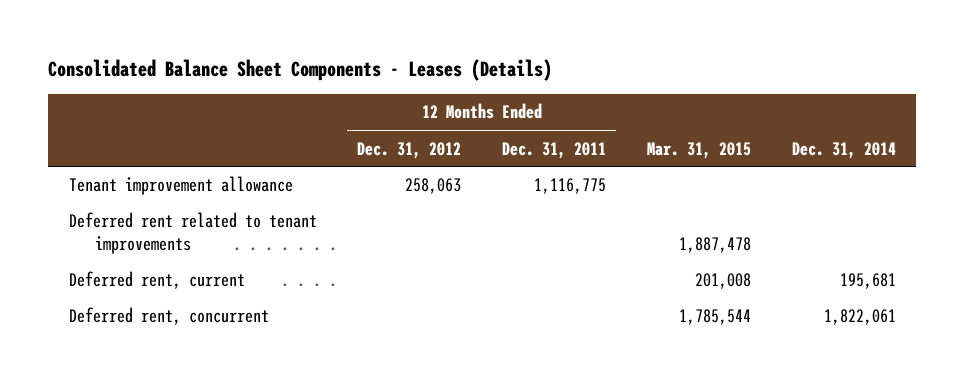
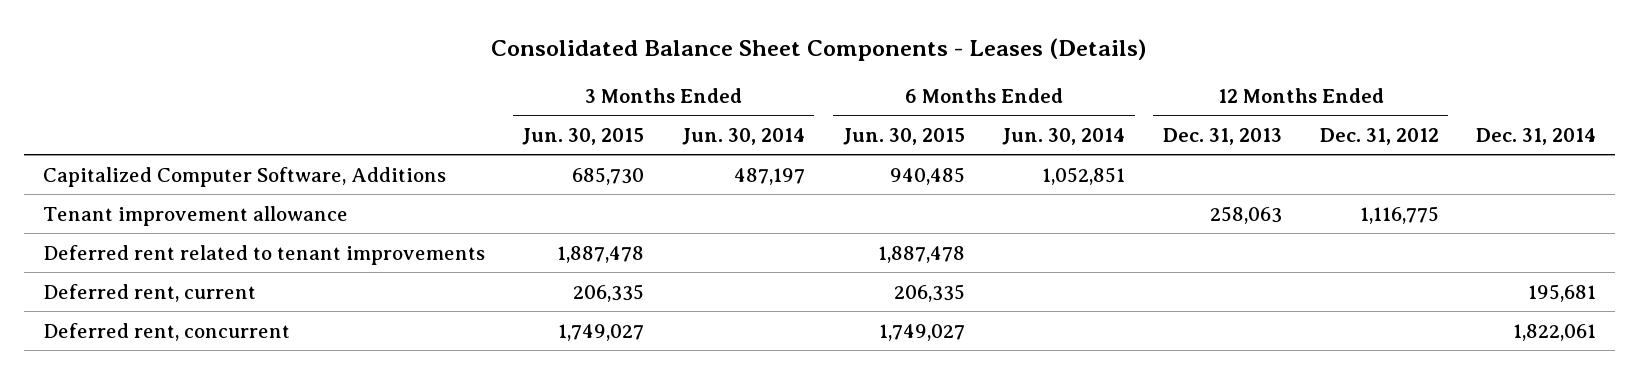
- | 12 Months Ended Dec. 31, 2012 | 12 Months Ended Dec. 31, 2011 | Mar. 31, 2015 | Dec. 31, 2014
+ | 3 Months Ended Jun. 30, 2015 | 3 Months Ended Jun. 30, 2014 | 6 Months Ended Jun. 30, 2015 | 6 Months Ended Jun. 30, 2014 | 12 Months Ended Dec. 31, 2013 | 12 Months Ended Dec. 31, 2012 | Dec. 31, 2014
- Tenant improvement allowance | 258,063 | 1,116,775 | |
+ Capitalized Computer Software, Additions | 685,730 | 487,197 | 940,485 | 1,052,851 | | |
+ Tenant improvement allowance | | | | | 258,063 | 1,116,775 |

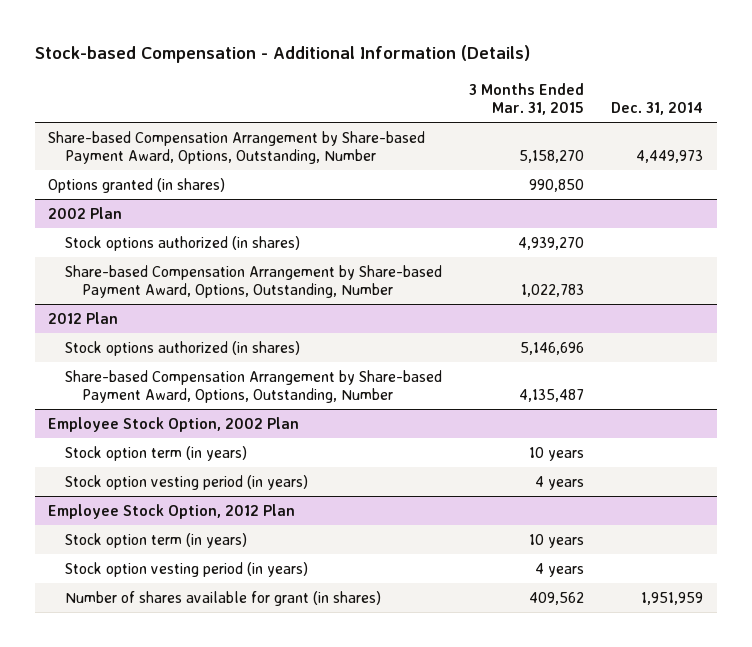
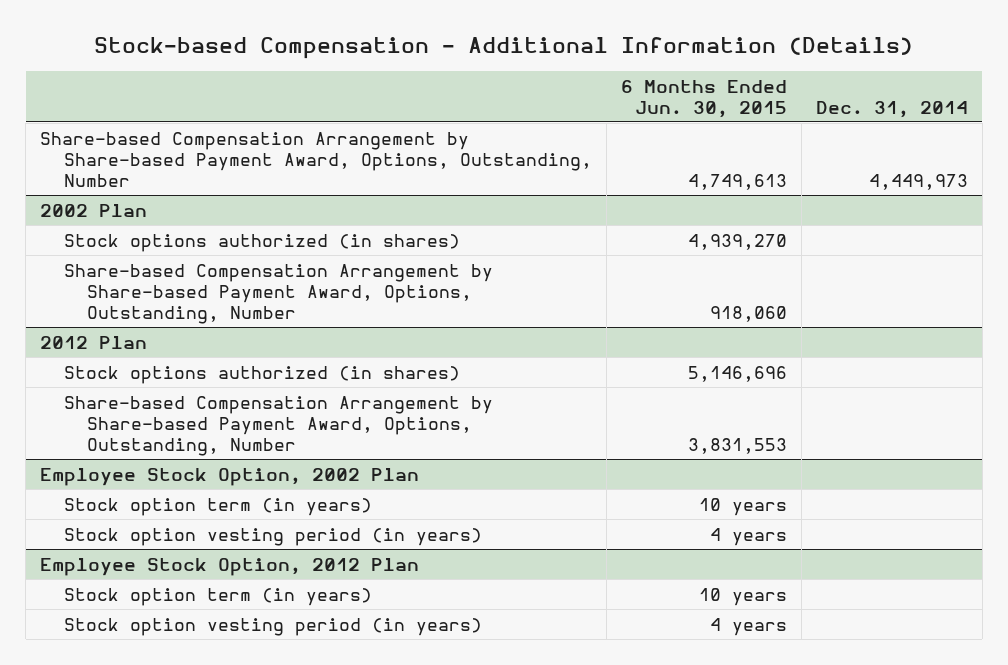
- | 3 Months Ended Mar. 31, 2015 | Dec. 31, 2014
+ | 6 Months Ended Jun. 30, 2015 | Dec. 31, 2014
- Options granted (in shares) | 990,850 |
@ Employee Stock Option, 2012 Plan
- Number of shares available for grant (in shares) | 409,562 | 1,951,959

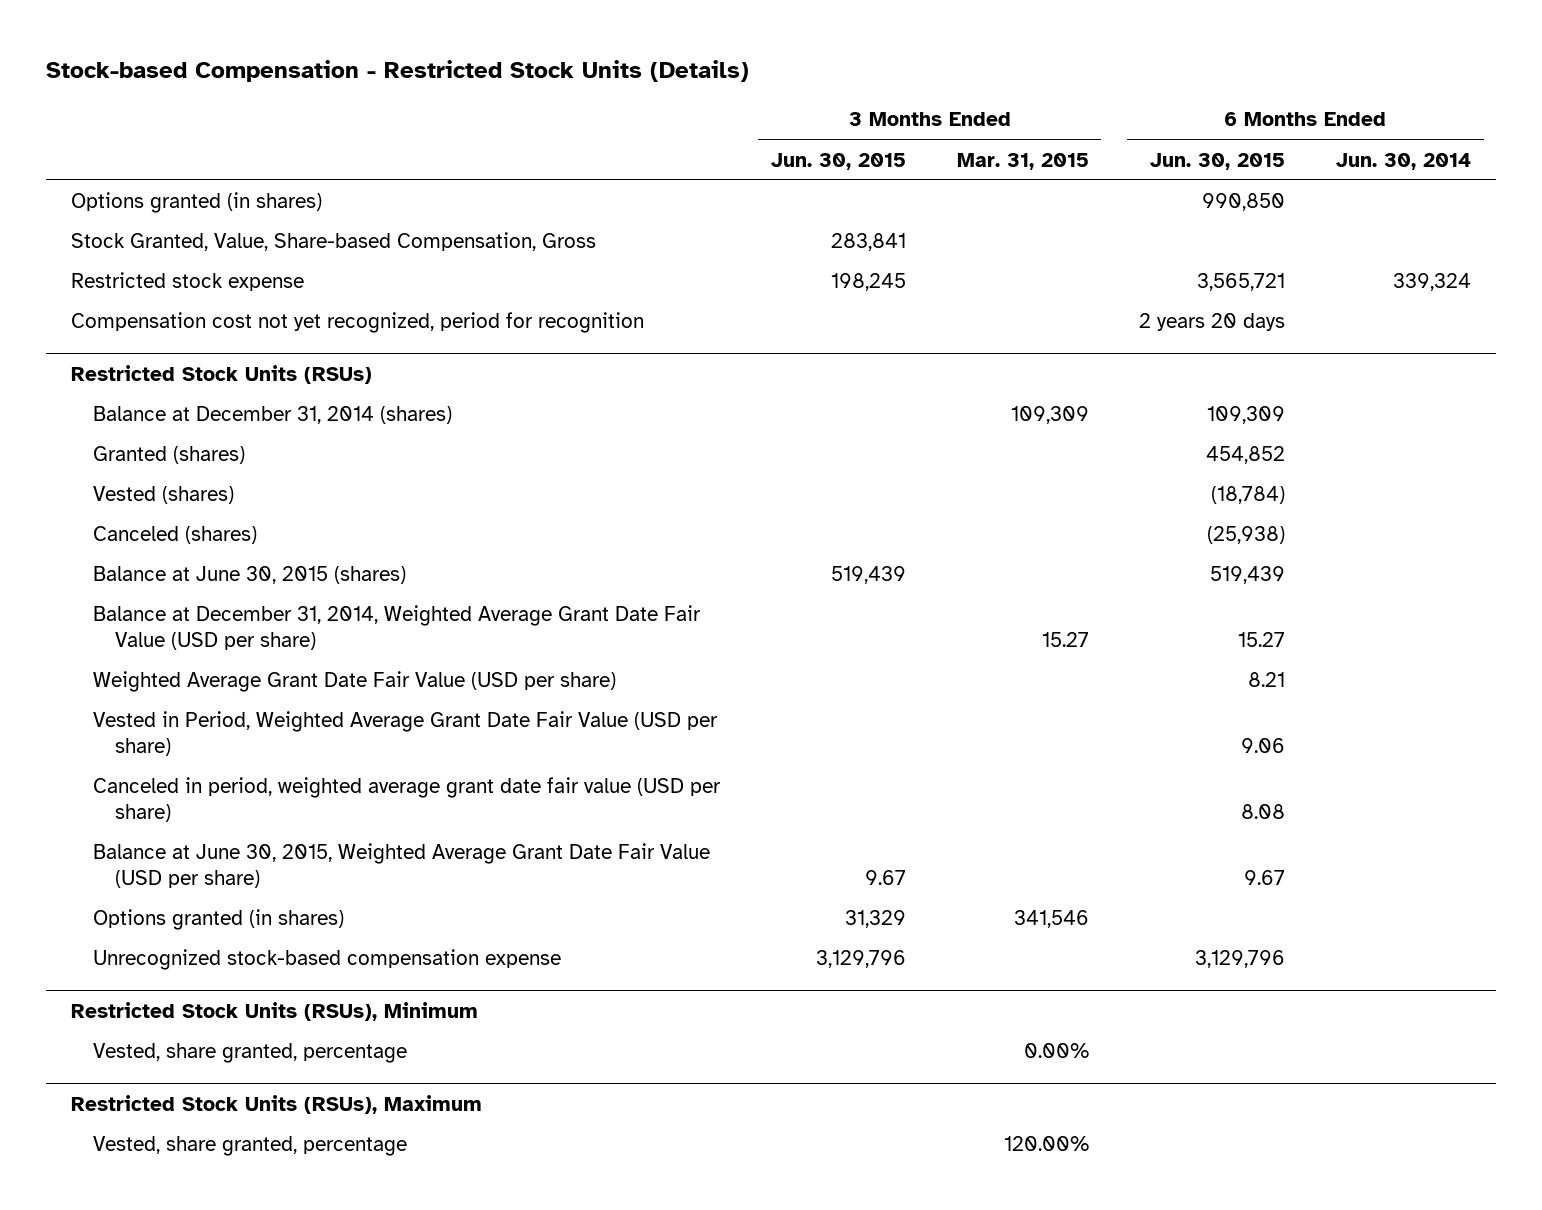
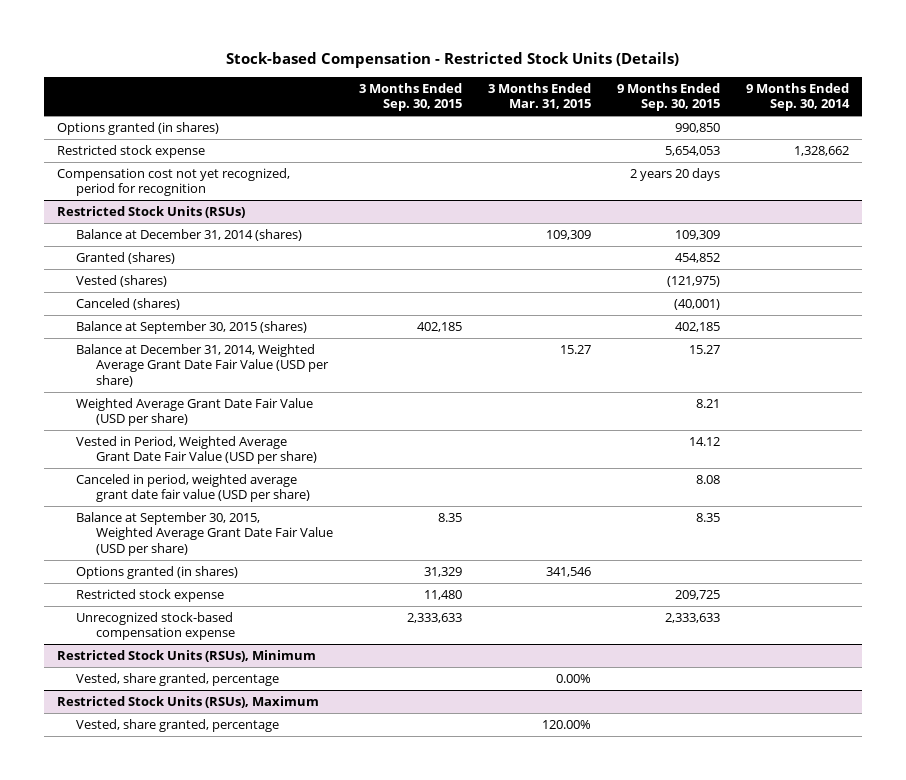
- | 3 Months Ended Jun. 30, 2015 | 3 Months Ended Mar. 31, 2015 | 6 Months Ended Jun. 30, 2015 | 6 Months Ended Jun. 30, 2014
+ | 3 Months Ended Sep. 30, 2015 | 3 Months Ended Mar. 31, 2015 | 9 Months Ended Sep. 30, 2015 | 9 Months Ended Sep. 30, 2014
- Stock Granted, Value, Share-based Compensation, Gross | 283,841 | | |
@ Restricted Stock Units (RSUs)
- Balance at June 30, 2015 (shares) | 519,439 | | 519,439 |
+ Balance at September 30, 2015 (shares) | 402,185 | | 402,185 |
- Balance at June 30, 2015, Weighted Average Grant Date Fair Value (USD per share) | 9.67 | | 9.67 |
+ Balance at September 30, 2015, Weighted Average Grant Date Fair Value (USD per share) | 8.35 | | 8.35 |
+ Restricted stock expense | 11,480 | | 209,725 |

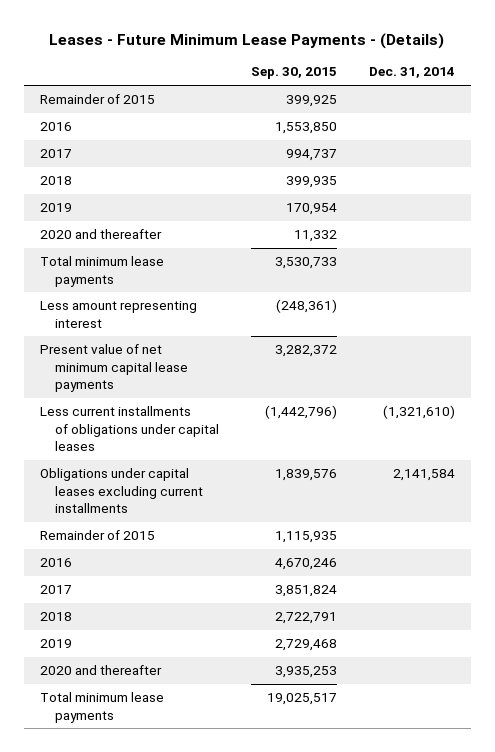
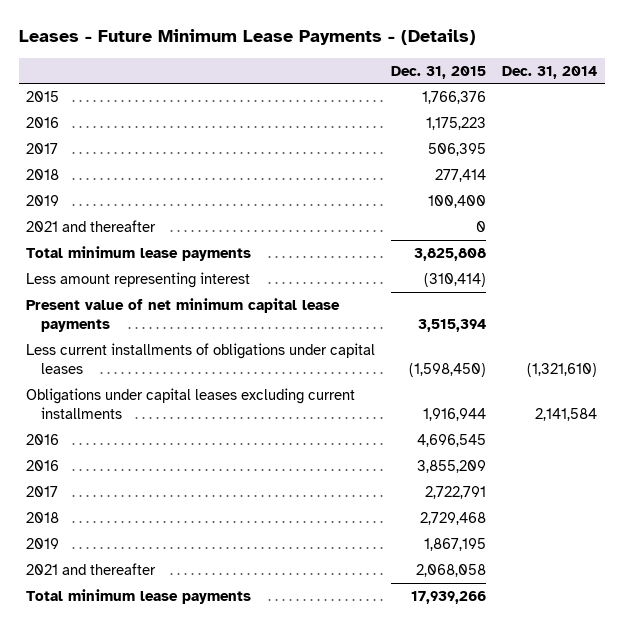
- | Sep. 30, 2015 | Dec. 31, 2014
+ | Dec. 31, 2015 | Dec. 31, 2014
- Remainder of 2015 | 399,925 |
+ 2015 | 1,766,376 |
- 2020 and thereafter | 11,332 |
+ 2021 and thereafter | 0 |
- Remainder of 2015 | 1,115,935 |
+ 2016 | 3,855,209 |
- 2020 and thereafter | 3,935,253 |
+ 2021 and thereafter | 2,068,058 |

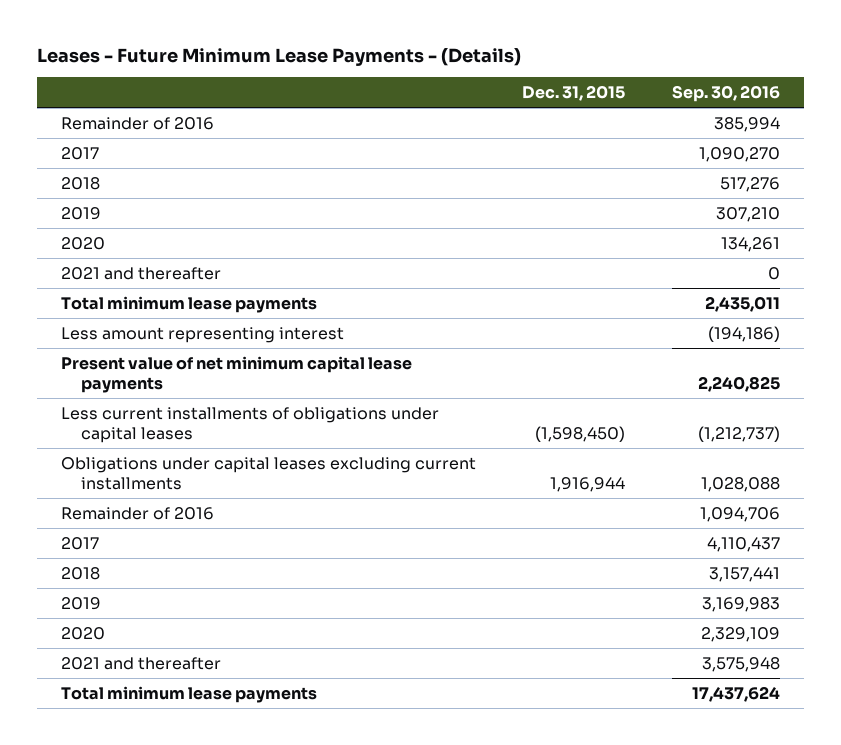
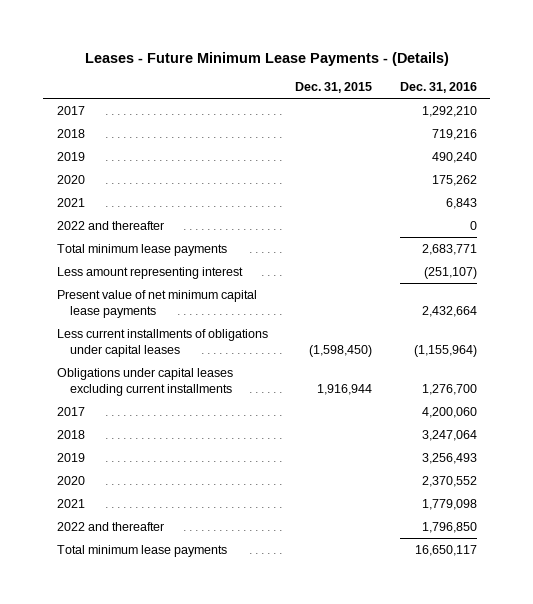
- | Dec. 31, 2015 | Sep. 30, 2016
+ | Dec. 31, 2015 | Dec. 31, 2016
- Remainder of 2016 | | 385,994
- 2021 and thereafter | | 0
+ 2021 | | 6,843
+ 2022 and thereafter | | 0
- Remainder of 2016 | | 1,094,706
- 2021 and thereafter | | 3,575,948
+ 2021 | | 1,779,098
+ 2022 and thereafter | | 1,796,850

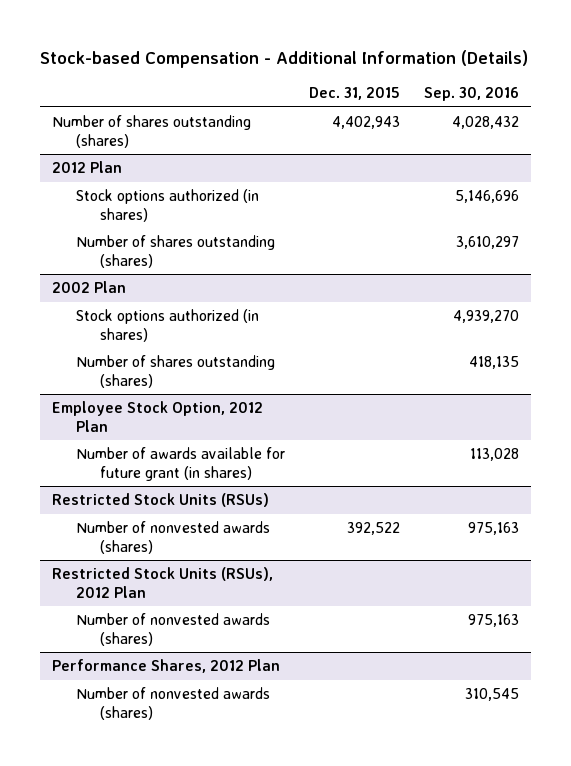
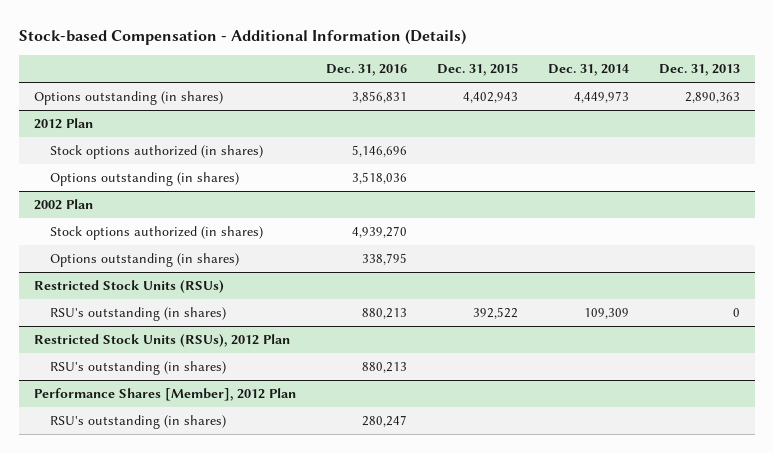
- | Dec. 31, 2015 | Sep. 30, 2016
+ | Dec. 31, 2016 | Dec. 31, 2015 | Dec. 31, 2014 | Dec. 31, 2013
- Number of shares outstanding (shares) | 4,402,943 | 4,028,432
+ Options outstanding (in shares) | 3,856,831 | 4,402,943 | 4,449,973 | 2,890,363
@ 2012 Plan
- Number of shares outstanding (shares) | | 3,610,297
+ Options outstanding (in shares) | 3,518,036 | | |
@ 2002 Plan
- Number of shares outstanding (shares) | | 418,135
- Employee Stock Option, 2012 Plan
- Number of awards available for future grant (in shares) | | 113,028
@ 2002 Plan
+ Options outstanding (in shares) | 338,795 | | |
@ Restricted Stock Units (RSUs)
- Number of nonvested awards (shares) | 392,522 | 975,163
+ RSU's outstanding (in shares) | 880,213 | 392,522 | 109,309 | 0
@ Restricted Stock Units (RSUs), 2012 Plan
- Number of nonvested awards (shares) | | 975,163
- Performance Shares, 2012 Plan
- Number of nonvested awards (shares) | | 310,545
@ Restricted Stock Units (RSUs), 2012 Plan
+ RSU's outstanding (in shares) | 880,213 | | |
+ Performance Shares [Member], 2012 Plan
+ RSU's outstanding (in shares) | 280,247 | | |

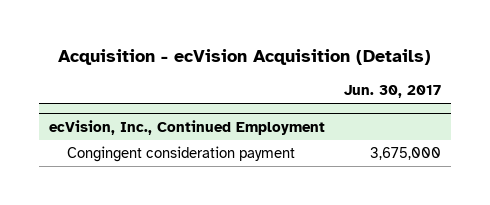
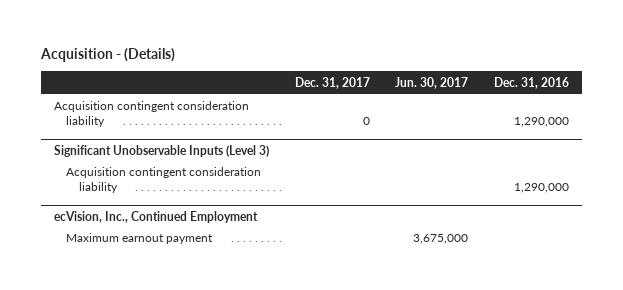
- Acquisition - ecVision Acquisition (Details)
+ Acquisition - (Details)
- | Jun. 30, 2017
+ | Dec. 31, 2017 | Jun. 30, 2017 | Dec. 31, 2016
+ Acquisition contingent consideration liability | 0 | | 1,290,000
+ Significant Unobservable Inputs (Level 3)
+ Acquisition contingent consideration liability | | | 1,290,000
@ ecVision, Inc., Continued Employment
- Congingent consideration payment | 3,675,000
+ Maximum earnout payment | | 3,675,000 |

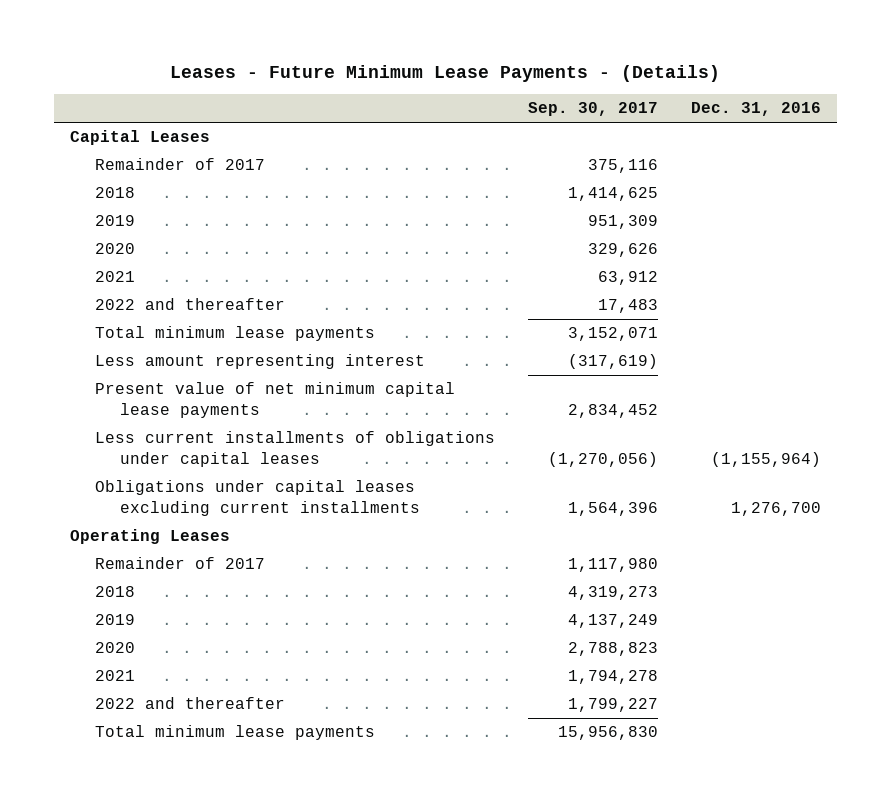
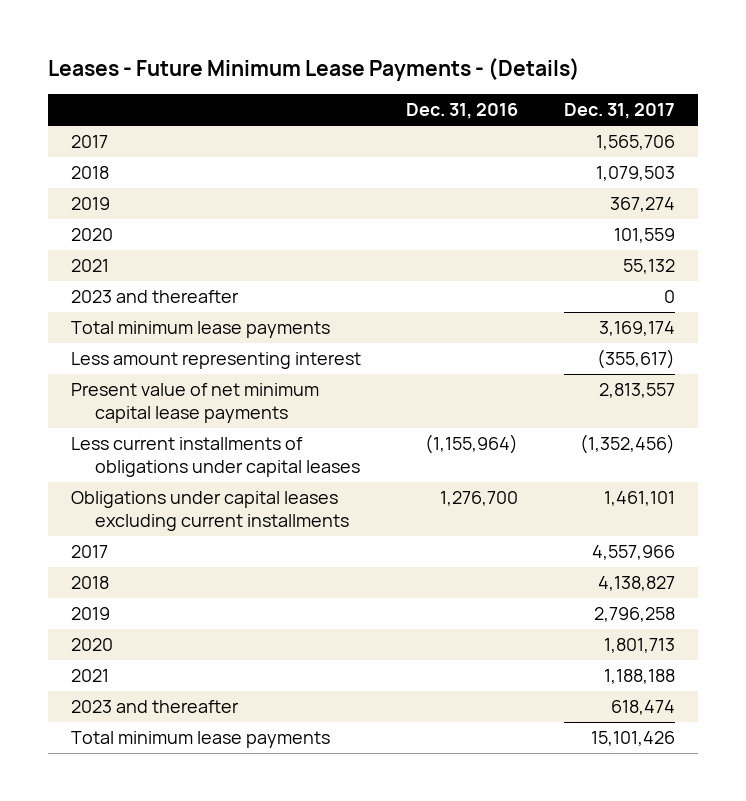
- | Sep. 30, 2017 | Dec. 31, 2016
+ | Dec. 31, 2016 | Dec. 31, 2017
- Capital Leases
- Remainder of 2017 | 375,116 |
+ 2017 | | 1,565,706
- 2022 and thereafter | 17,483 |
+ 2023 and thereafter | | 0
- Operating Leases
- Remainder of 2017 | 1,117,980 |
+ 2017 | | 4,557,966
- 2022 and thereafter | 1,799,227 |
+ 2023 and thereafter | | 618,474

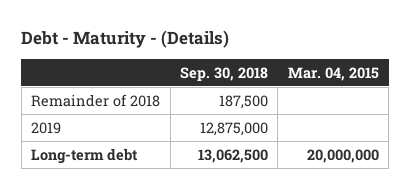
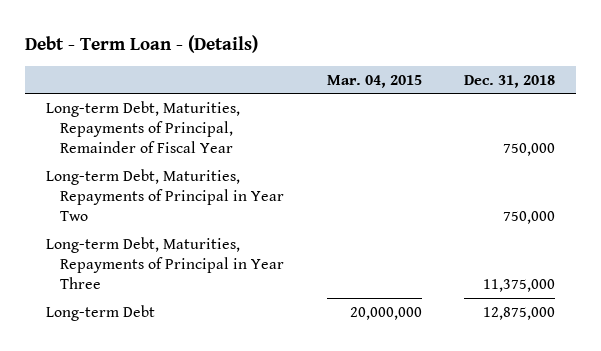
- Debt - Maturity - (Details)
+ Debt - Term Loan - (Details)
- | Sep. 30, 2018 | Mar. 04, 2015
+ | Mar. 04, 2015 | Dec. 31, 2018
- Remainder of 2018 | 187,500 |
- 2019 | 12,875,000 |
- Long-term debt | 13,062,500 | 20,000,000
+ Long-term Debt, Maturities, Repayments of Principal, Remainder of Fiscal Year | | 750,000
+ Long-term Debt, Maturities, Repayments of Principal in Year Two | | 750,000
+ Long-term Debt, Maturities, Repayments of Principal in Year Three | | 11,375,000
+ Long-term Debt | 20,000,000 | 12,875,000

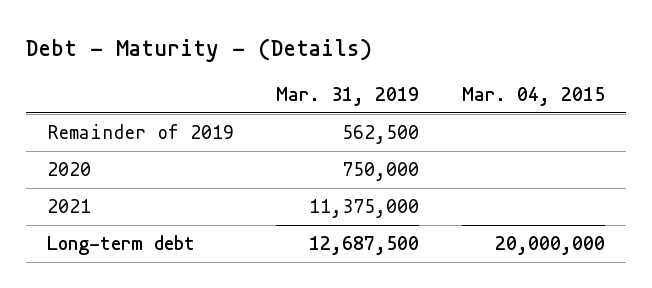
- Debt - Term Loan - (Details)
+ Debt - Maturity - (Details)
- | Mar. 04, 2015 | Dec. 31, 2018
+ | Mar. 31, 2019 | Mar. 04, 2015
- Long-term Debt, Maturities, Repayments of Principal, Remainder of Fiscal Year | | 750,000
- Long-term Debt, Maturities, Repayments of Principal in Year Two | | 750,000
- Long-term Debt, Maturities, Repayments of Principal in Year Three | | 11,375,000
- Long-term Debt | 20,000,000 | 12,875,000
+ Remainder of 2019 | 562,500 |
+ 2020 | 750,000 |
+ 2021 | 11,375,000 |
+ Long-term debt | 12,687,500 | 20,000,000

